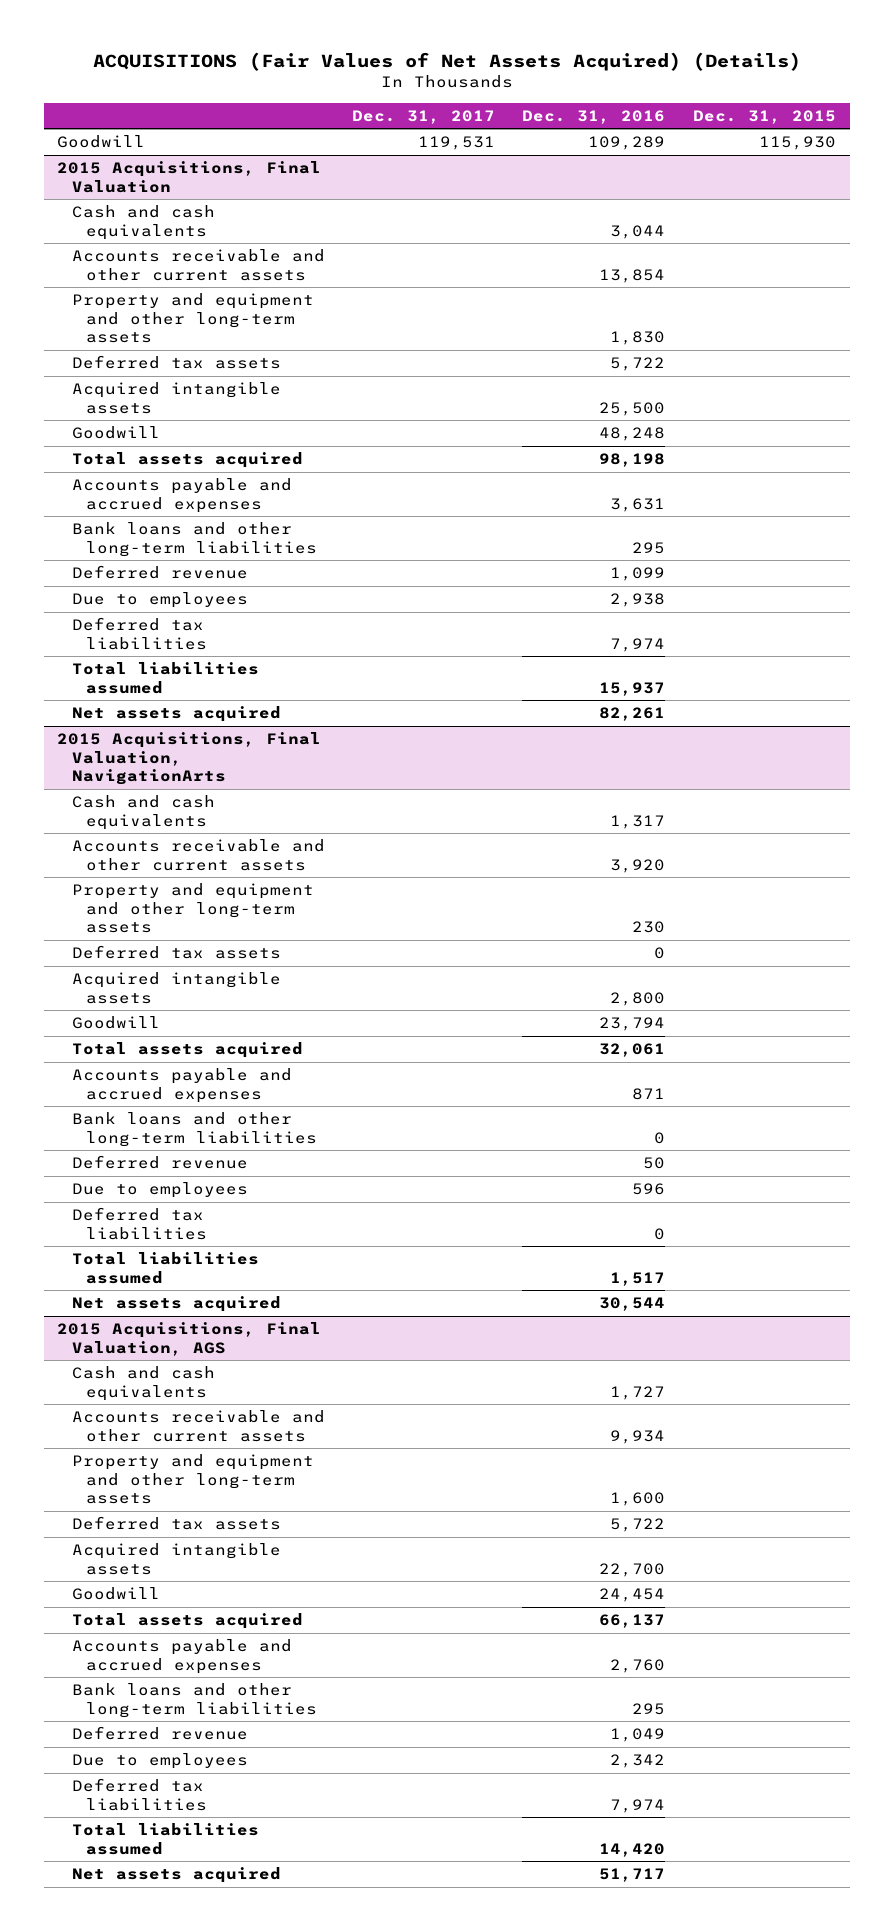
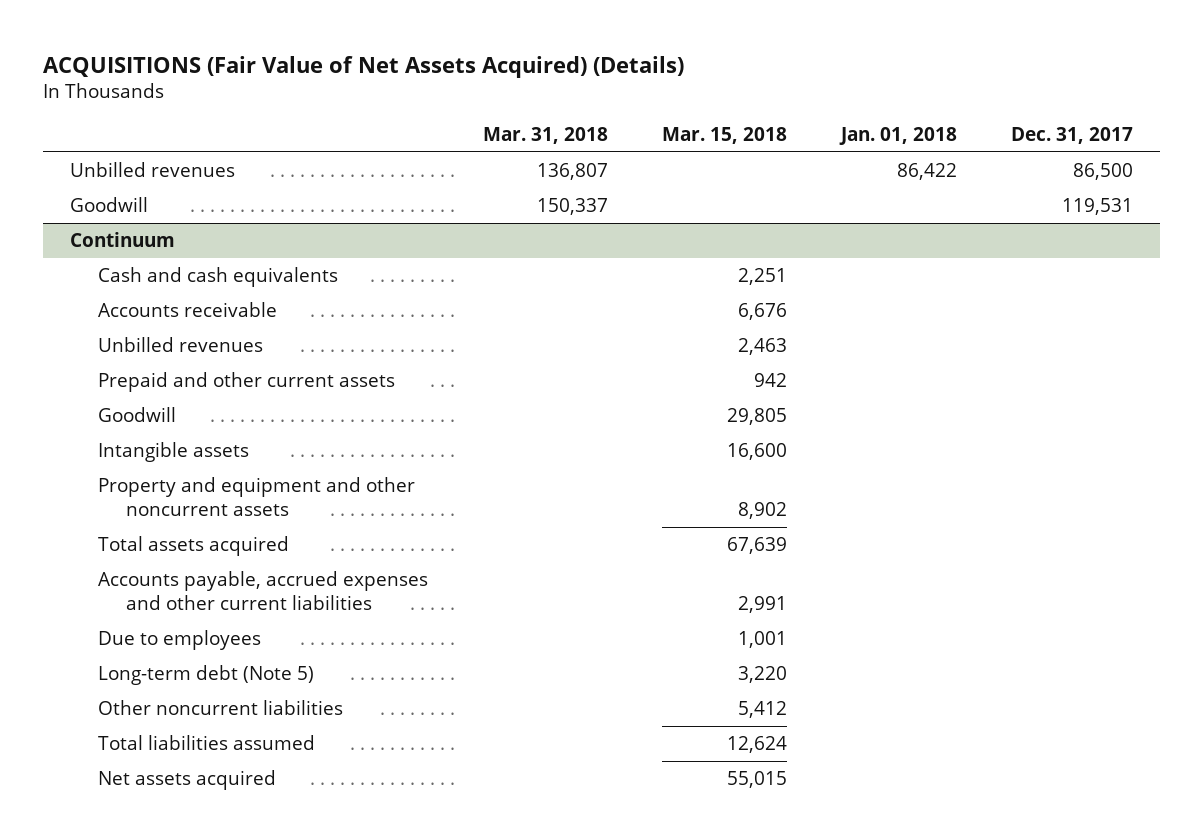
- ACQUISITIONS (Fair Values of Net Assets Acquired) (Details)
+ ACQUISITIONS (Fair Value of Net Assets Acquired) (Details)
- | Dec. 31, 2017 | Dec. 31, 2016 | Dec. 31, 2015
+ | Mar. 31, 2018 | Mar. 15, 2018 | Jan. 01, 2018 | Dec. 31, 2017
+ Unbilled revenues | 136,807 | | 86,422 | 86,500
- 2015 Acquisitions, Final Valuation
- Cash and cash equivalents | | 3,044 |
- Accounts receivable and other current assets | | 13,854 |
- Property and equipment and other long-term assets | | 1,830 |
- Deferred tax assets | | 5,722 |
- Acquired intangible assets | | 25,500 |
- Goodwill | | 48,248 |
- Total assets acquired | | 98,198 |
- Accounts payable and accrued expenses | | 3,631 |
- Bank loans and other long-term liabilities | | 295 |
- Deferred revenue | | 1,099 |
- Due to employees | | 2,938 |
- Deferred tax liabilities | | 7,974 |
- Total liabilities assumed | | 15,937 |
- Net assets acquired | | 82,261 |
- 2015 Acquisitions, Final Valuation, NavigationArts
- Cash and cash equivalents | | 1,317 |
- Accounts receivable and other current assets | | 3,920 |
- Property and equipment and other long-term assets | | 230 |
- Deferred tax assets | | 0 |
- Acquired intangible assets | | 2,800 |
- Goodwill | | 23,794 |
- Total assets acquired | | 32,061 |
- Accounts payable and accrued expenses | | 871 |
- Bank loans and other long-term liabilities | | 0 |
- Deferred revenue | | 50 |
- Due to employees | | 596 |
- Deferred tax liabilities | | 0 |
- Total liabilities assumed | | 1,517 |
- Net assets acquired | | 30,544 |
- 2015 Acquisitions, Final Valuation, AGS
- Cash and cash equivalents | | 1,727 |
- Accounts receivable and other current assets | | 9,934 |
- Property and equipment and other long-term assets | | 1,600 |
- Deferred tax assets | | 5,722 |
- Acquired intangible assets | | 22,700 |
- Goodwill | | 24,454 |
- Total assets acquired | | 66,137 |
- Accounts payable and accrued expenses | | 2,760 |
- Bank loans and other long-term liabilities | | 295 |
- Deferred revenue | | 1,049 |
- Due to employees | | 2,342 |
- Deferred tax liabilities | | 7,974 |
- Total liabilities assumed | | 14,420 |
- Net assets acquired | | 51,717 |
+ Continuum
+ Cash and cash equivalents | | 2,251 | |
+ Accounts receivable | | 6,676 | |
+ Unbilled revenues | | 2,463 | |
+ Prepaid and other current assets | | 942 | |
+ Goodwill | | 29,805 | |
+ Intangible assets | | 16,600 | |
+ Property and equipment and other noncurrent assets | | 8,902 | |
+ Total assets acquired | | 67,639 | |
+ Accounts payable, accrued expenses and other current liabilities | | 2,991 | |
+ Due to employees | | 1,001 | |
+ Long-term debt (Note 5) | | 3,220 | |
+ Other noncurrent liabilities | | 5,412 | |
+ Total liabilities assumed | | 12,624 | |
+ Net assets acquired | | 55,015 | |

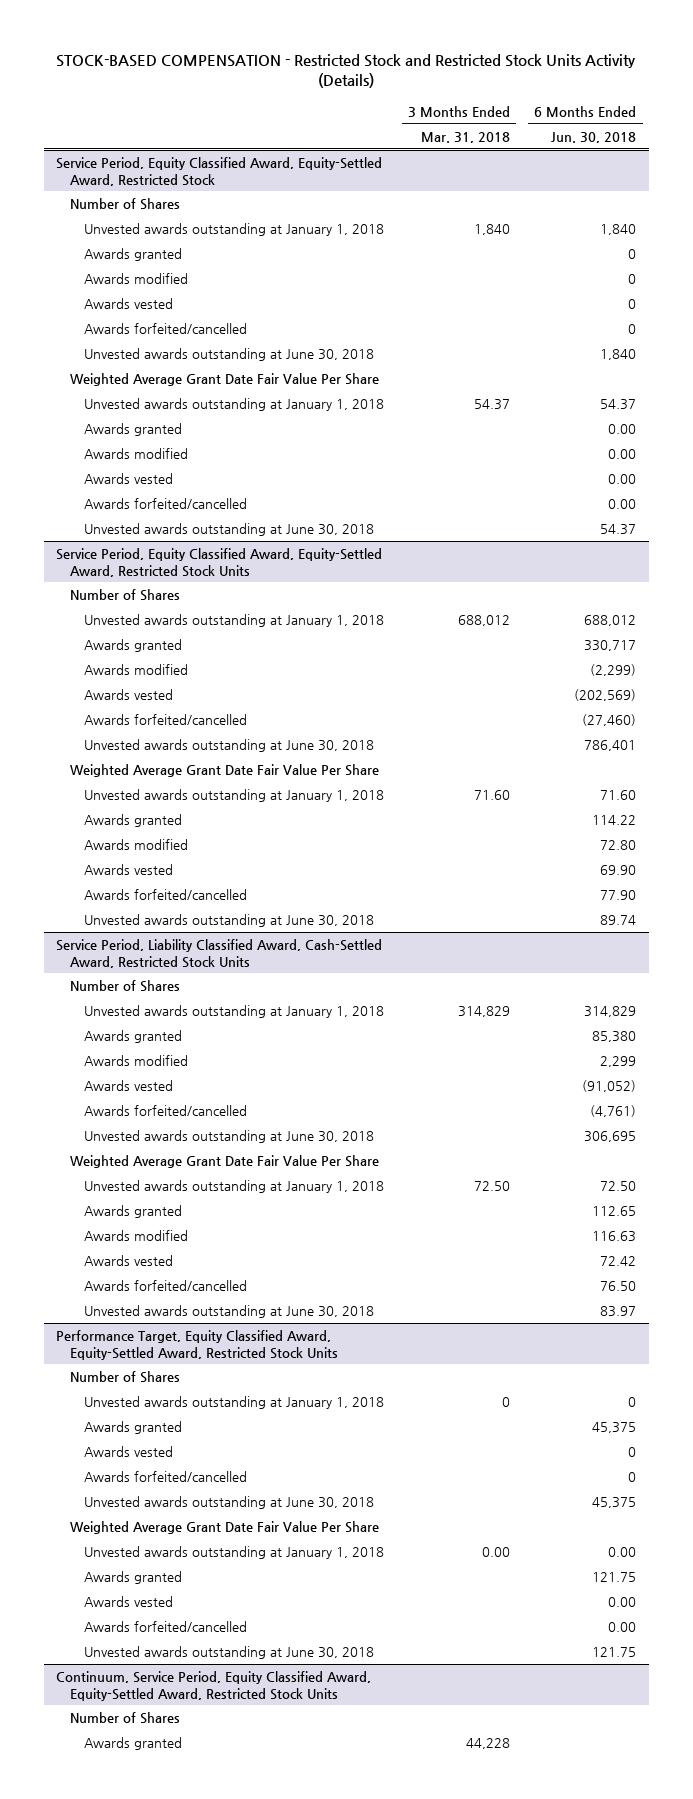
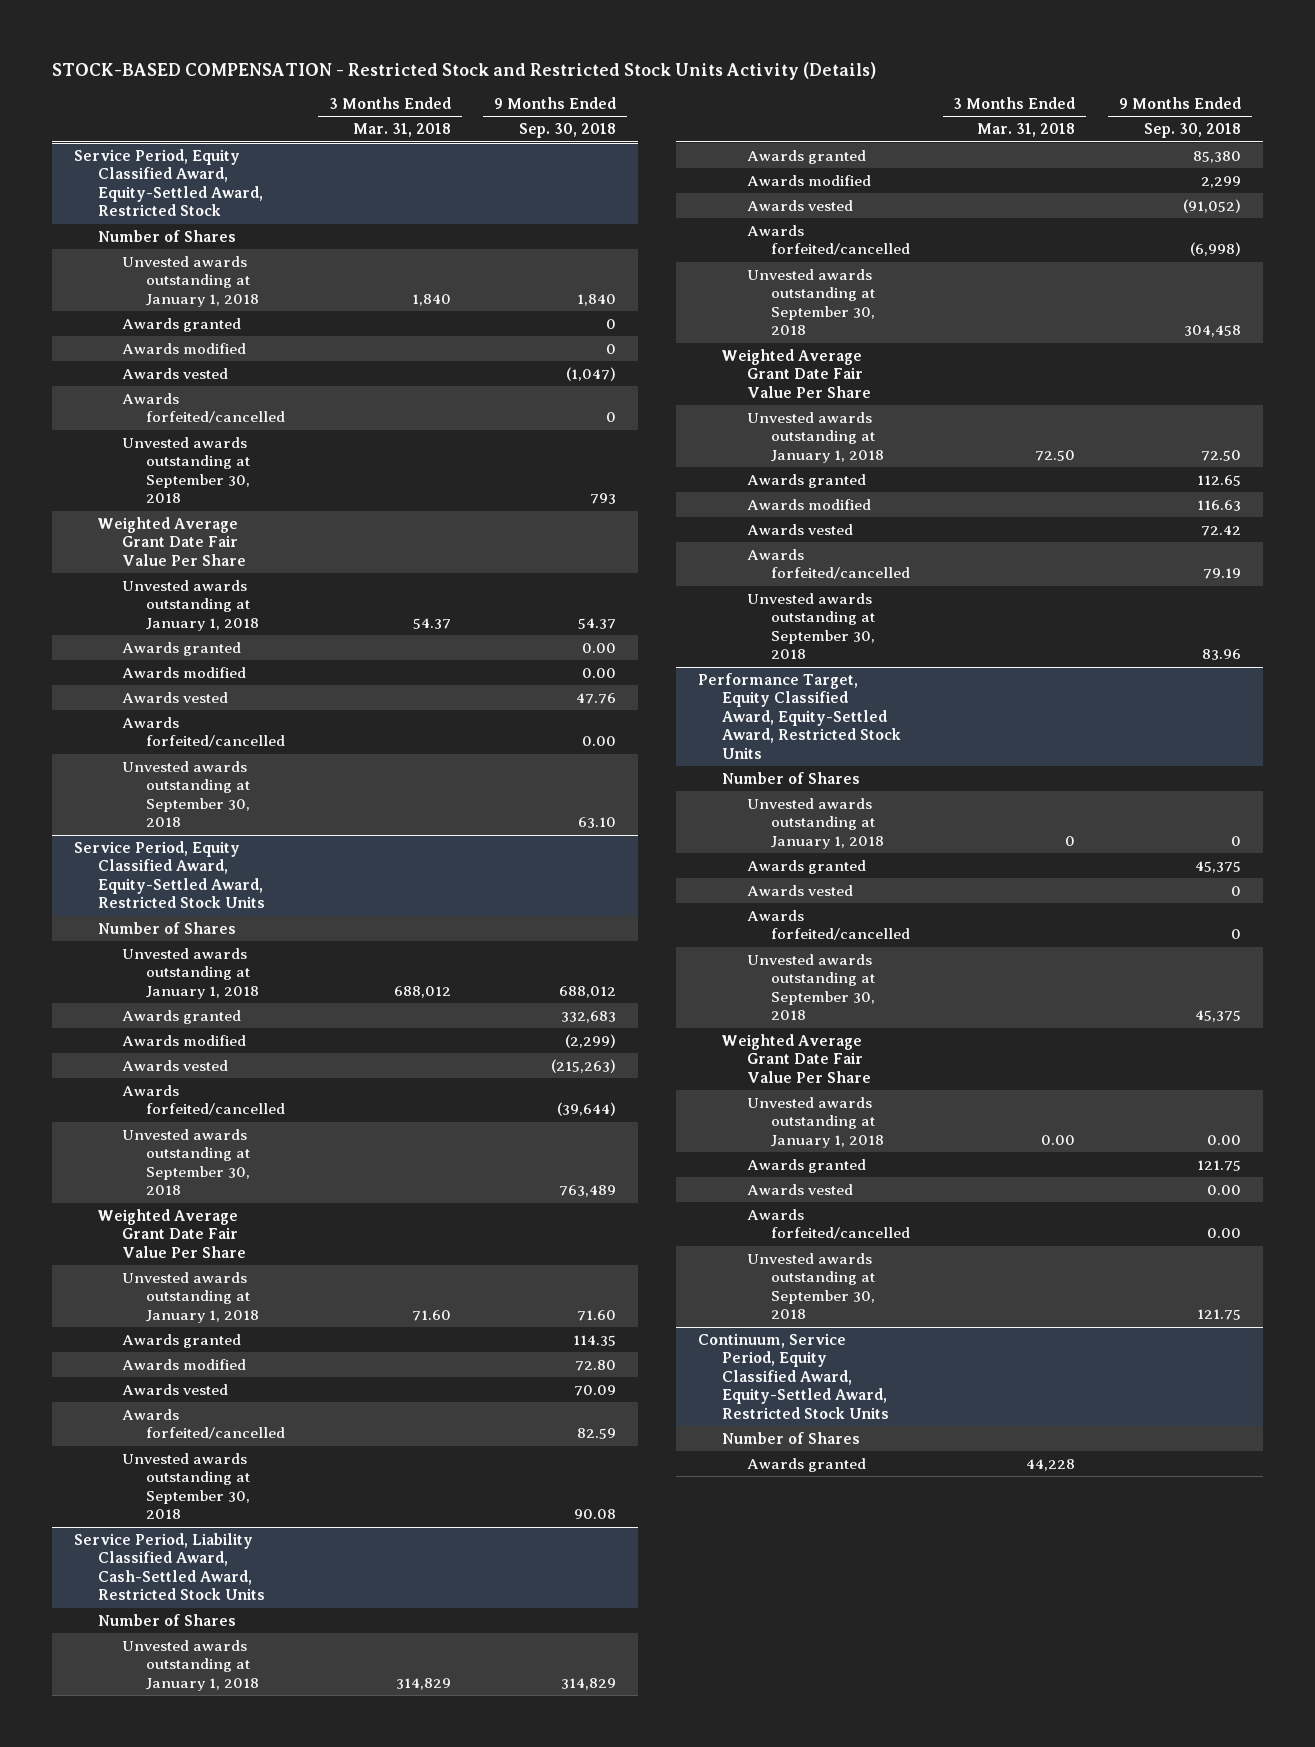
- | 3 Months Ended Mar. 31, 2018 | 6 Months Ended Jun. 30, 2018
+ | 3 Months Ended Mar. 31, 2018 | 9 Months Ended Sep. 30, 2018
@ Service Period, Equity Classified Award, Equity-Settled Award, Restricted Stock
- Unvested awards outstanding at June 30, 2018 | | 1,840
+ Unvested awards outstanding at September 30, 2018 | | 793
- Unvested awards outstanding at June 30, 2018 | | 54.37
+ Unvested awards outstanding at September 30, 2018 | | 63.10
@ Service Period, Equity Classified Award, Equity-Settled Award, Restricted Stock Units
- Unvested awards outstanding at June 30, 2018 | | 786,401
+ Unvested awards outstanding at September 30, 2018 | | 763,489
- Unvested awards outstanding at June 30, 2018 | | 89.74
+ Unvested awards outstanding at September 30, 2018 | | 90.08
@ Service Period, Liability Classified Award, Cash-Settled Award, Restricted Stock Units
- Unvested awards outstanding at June 30, 2018 | | 306,695
+ Unvested awards outstanding at September 30, 2018 | | 304,458
- Unvested awards outstanding at June 30, 2018 | | 83.97
+ Unvested awards outstanding at September 30, 2018 | | 83.96
@ Performance Target, Equity Classified Award, Equity-Settled Award, Restricted Stock Units
- Unvested awards outstanding at June 30, 2018 | | 45,375
+ Unvested awards outstanding at September 30, 2018 | | 45,375
- Unvested awards outstanding at June 30, 2018 | | 121.75
+ Unvested awards outstanding at September 30, 2018 | | 121.75

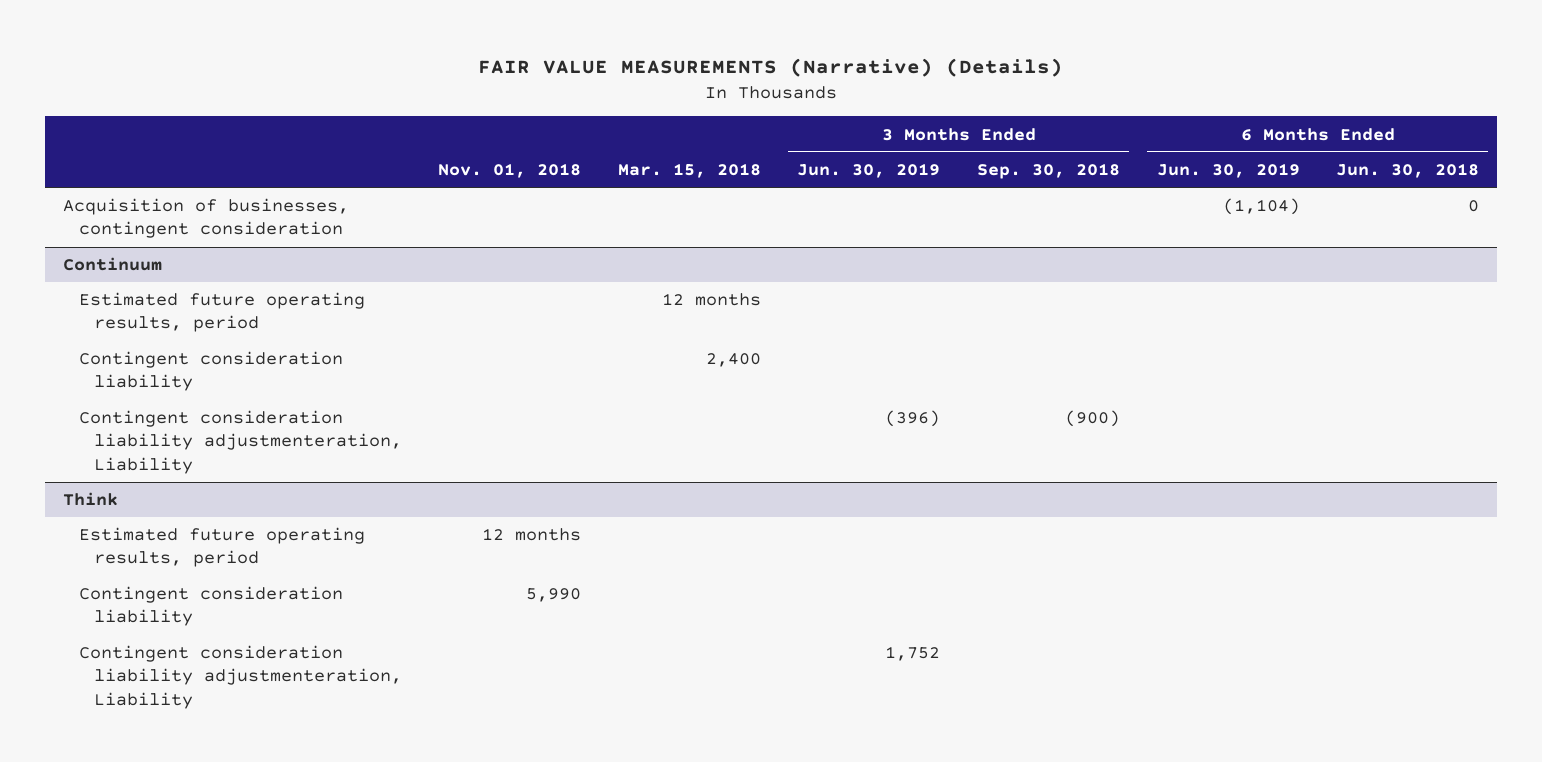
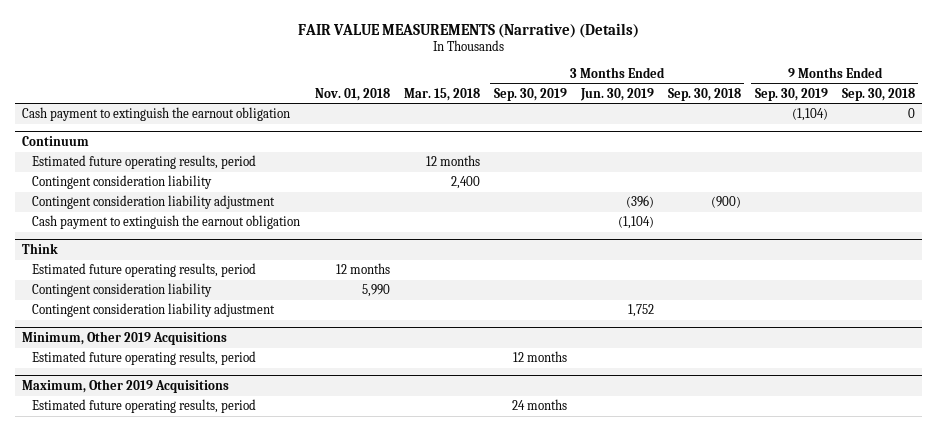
- | Nov. 01, 2018 | Mar. 15, 2018 | 3 Months Ended Jun. 30, 2019 | 3 Months Ended Sep. 30, 2018 | 6 Months Ended Jun. 30, 2019 | 6 Months Ended Jun. 30, 2018
+ | Nov. 01, 2018 | Mar. 15, 2018 | 3 Months Ended Sep. 30, 2019 | 3 Months Ended Jun. 30, 2019 | 3 Months Ended Sep. 30, 2018 | 9 Months Ended Sep. 30, 2019 | 9 Months Ended Sep. 30, 2018
- Acquisition of businesses, contingent consideration | | | | | (1,104) | 0
+ Cash payment to extinguish the earnout obligation | | | | | | (1,104) | 0
@ Continuum
- Contingent consideration liability adjustmenteration, Liability | | | (396) | (900) | |
+ Contingent consideration liability adjustment | | | | (396) | (900) | |
+ Cash payment to extinguish the earnout obligation | | | | (1,104) | | |
@ Think
- Contingent consideration liability adjustmenteration, Liability | | | 1,752 | | |
+ Contingent consideration liability adjustment | | | | 1,752 | | |
+ Minimum, Other 2019 Acquisitions
+ Estimated future operating results, period | | | 12 months | | | |
+ Maximum, Other 2019 Acquisitions
+ Estimated future operating results, period | | | 24 months | | | |

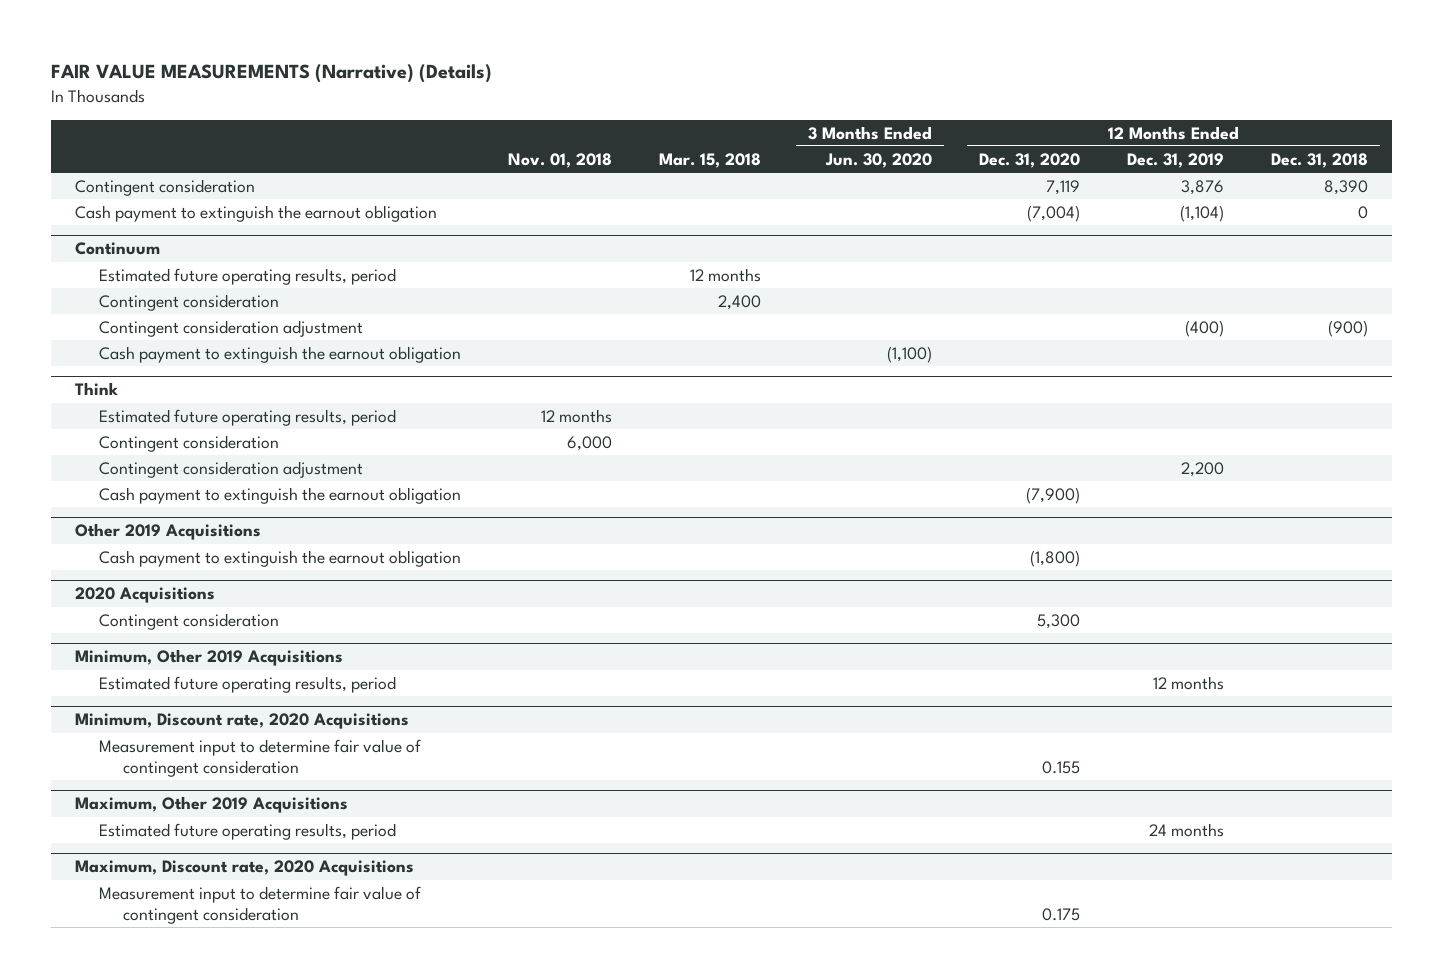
- | Nov. 01, 2018 | Mar. 15, 2018 | 3 Months Ended Sep. 30, 2019 | 3 Months Ended Jun. 30, 2019 | 3 Months Ended Sep. 30, 2018 | 9 Months Ended Sep. 30, 2019 | 9 Months Ended Sep. 30, 2018
+ | Nov. 01, 2018 | Mar. 15, 2018 | 3 Months Ended Jun. 30, 2020 | 12 Months Ended Dec. 31, 2020 | 12 Months Ended Dec. 31, 2019 | 12 Months Ended Dec. 31, 2018
+ Contingent consideration | | | | 7,119 | 3,876 | 8,390
@ Continuum
- Contingent consideration liability | | 2,400 | | | | |
- Contingent consideration liability adjustment | | | | (396) | (900) | |
+ Contingent consideration | | 2,400 | | | |
+ Contingent consideration adjustment | | | | | (400) | (900)
@ Think
- Contingent consideration liability | 5,990 | | | | | |
- Contingent consideration liability adjustment | | | | 1,752 | | |
+ Contingent consideration | 6,000 | | | | |
+ Contingent consideration adjustment | | | | | 2,200 |
+ Cash payment to extinguish the earnout obligation | | | | (7,900) | |
+ Other 2019 Acquisitions
+ Cash payment to extinguish the earnout obligation | | | | (1,800) | |
+ 2020 Acquisitions
+ Contingent consideration | | | | 5,300 | |
+ Minimum, Discount rate, 2020 Acquisitions
+ Measurement input to determine fair value of contingent consideration | | | | 0.155 | |
+ Maximum, Discount rate, 2020 Acquisitions
+ Measurement input to determine fair value of contingent consideration | | | | 0.175 | |

